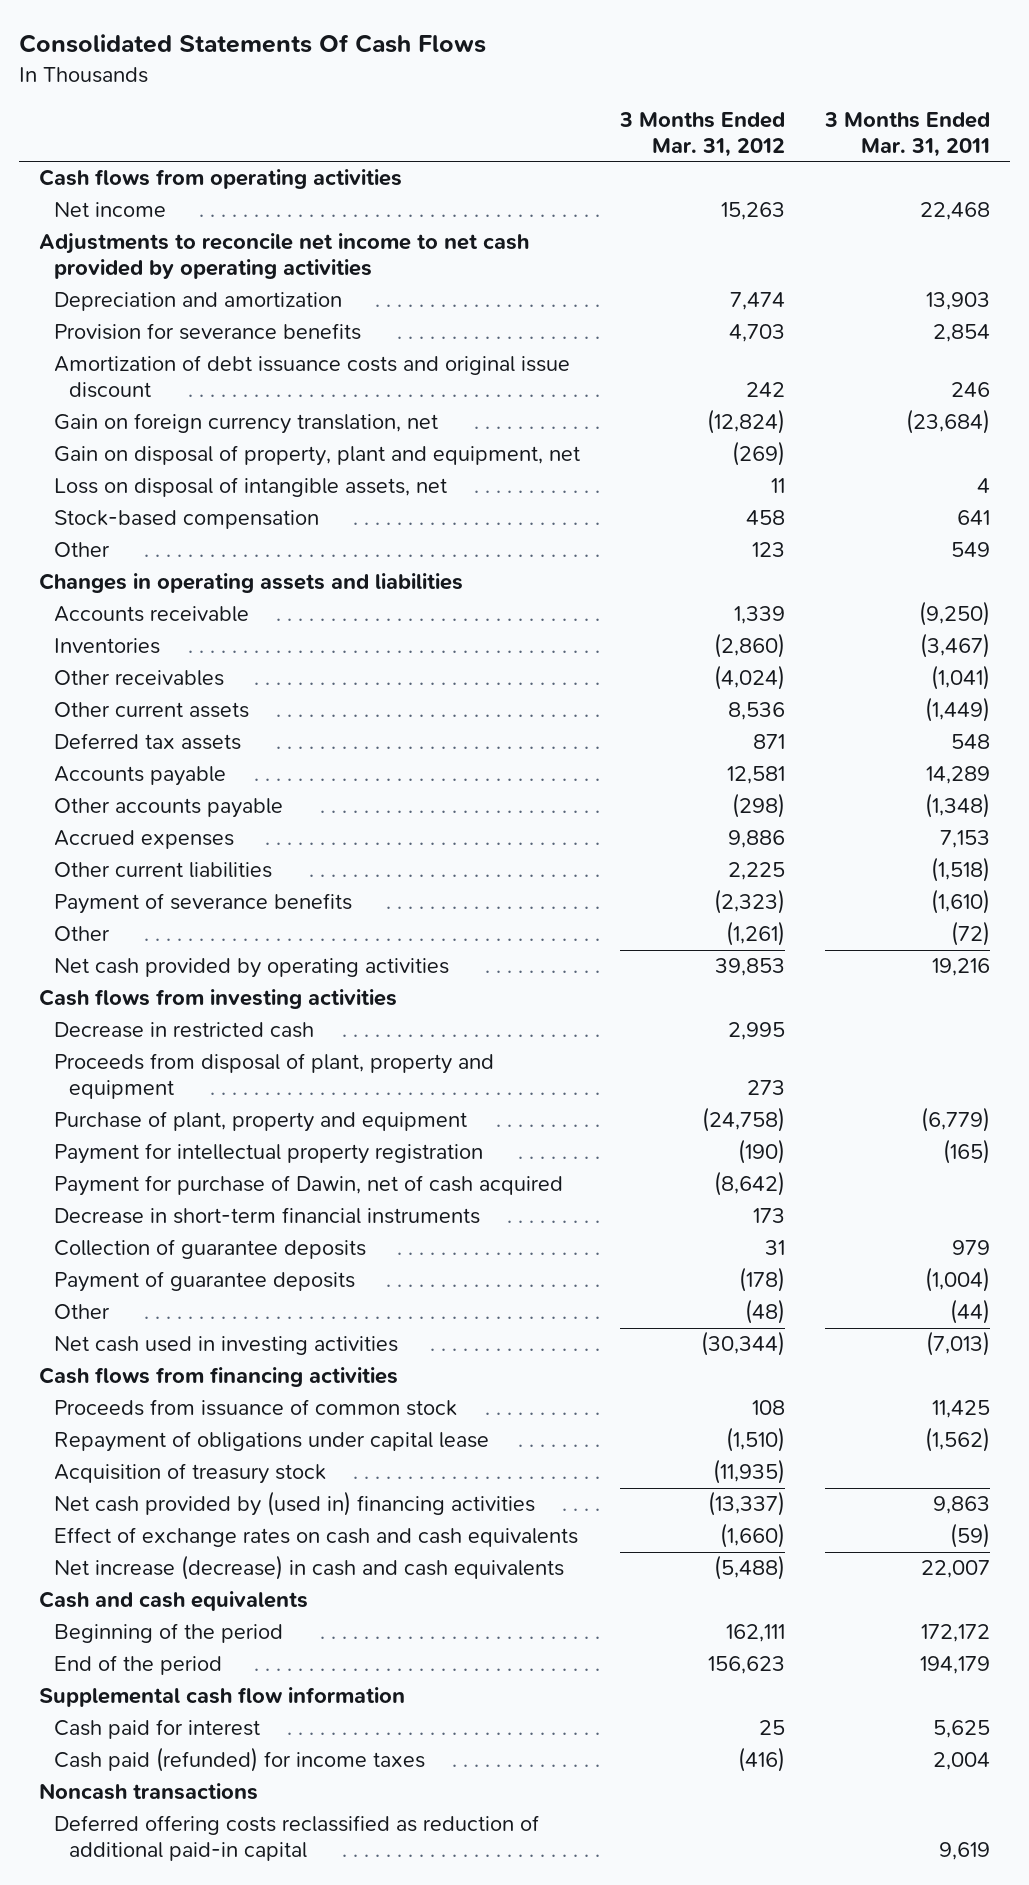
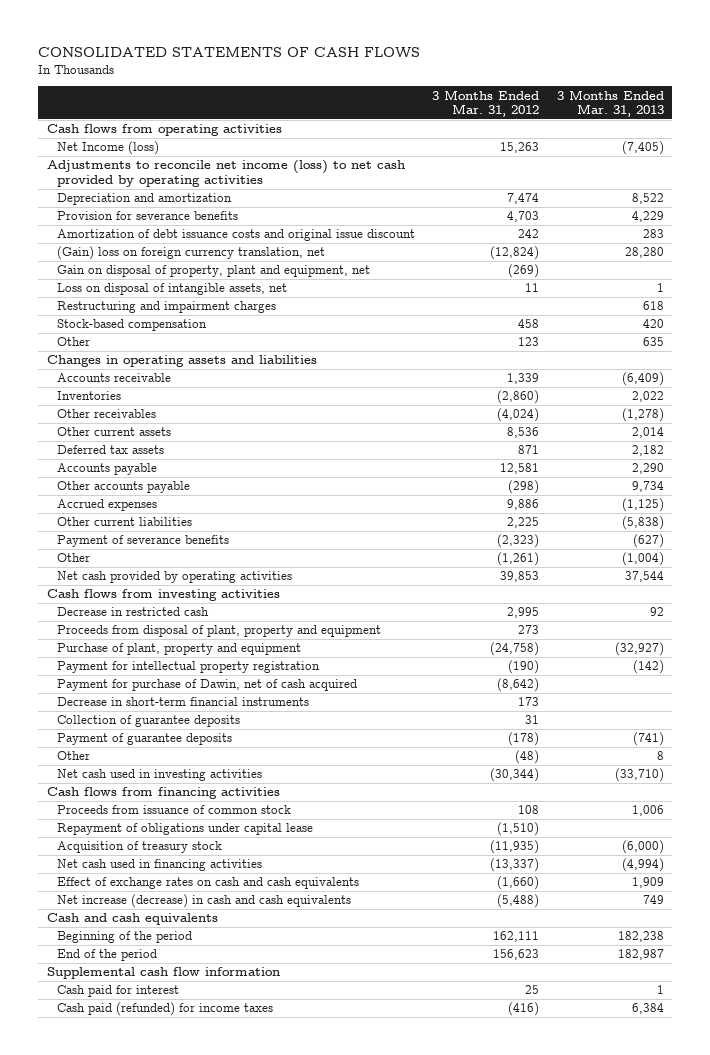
- Consolidated Statements Of Cash Flows
+ CONSOLIDATED STATEMENTS OF CASH FLOWS
- | 3 Months Ended Mar. 31, 2012 | 3 Months Ended Mar. 31, 2011
+ | 3 Months Ended Mar. 31, 2012 | 3 Months Ended Mar. 31, 2013
- Net income | 15,263 | 22,468
- Adjustments to reconcile net income to net cash provided by operating activities
+ Net Income (loss) | 15,263 | (7,405)
+ Adjustments to reconcile net income (loss) to net cash provided by operating activities
- Gain on foreign currency translation, net | (12,824) | (23,684)
+ (Gain) loss on foreign currency translation, net | (12,824) | 28,280
+ Restructuring and impairment charges | | 618
- Net cash provided by (used in) financing activities | (13,337) | 9,863
+ Net cash used in financing activities | (13,337) | (4,994)
- Noncash transactions
- Deferred offering costs reclassified as reduction of additional paid-in capital | | 9,619

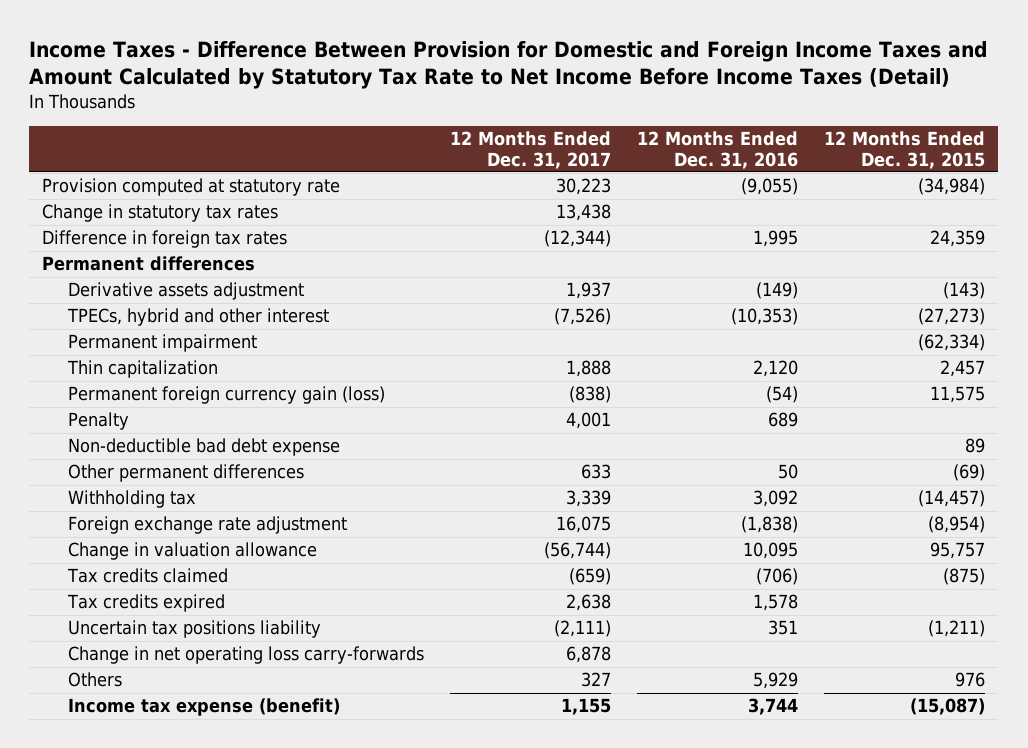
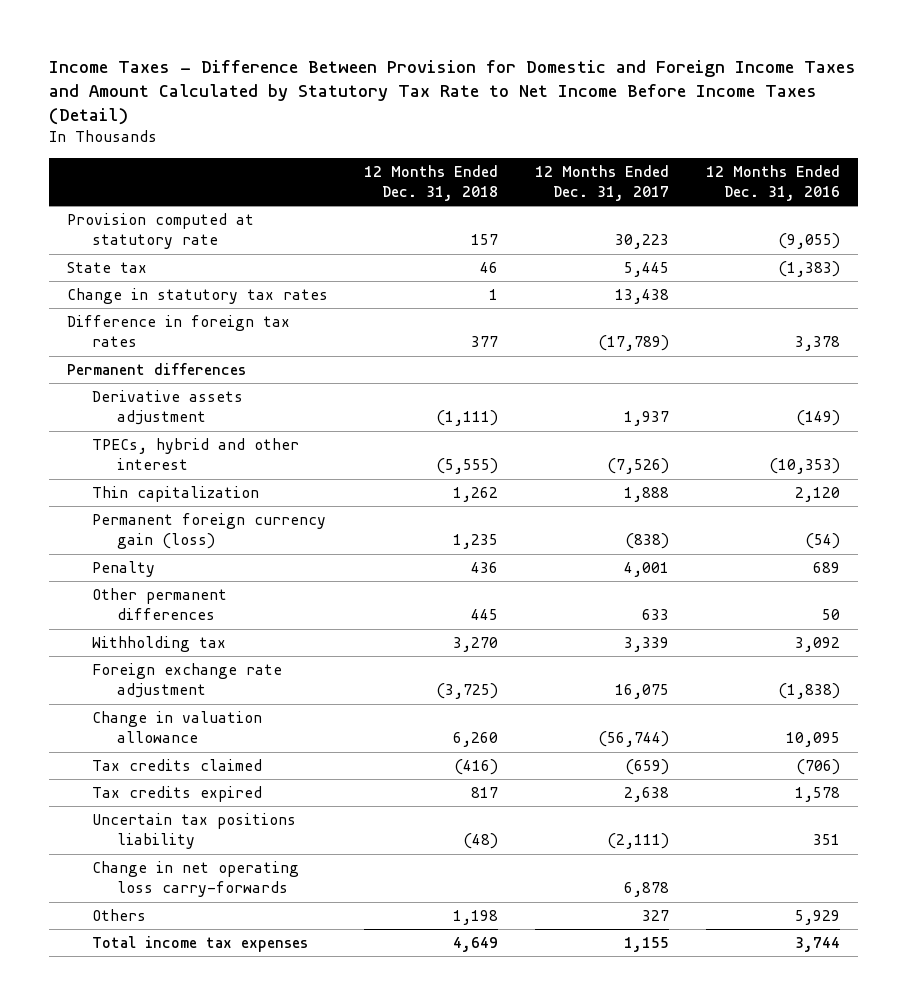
- | 12 Months Ended Dec. 31, 2017 | 12 Months Ended Dec. 31, 2016 | 12 Months Ended Dec. 31, 2015
+ | 12 Months Ended Dec. 31, 2018 | 12 Months Ended Dec. 31, 2017 | 12 Months Ended Dec. 31, 2016
+ State tax | 46 | 5,445 | (1,383)
- Difference in foreign tax rates | (12,344) | 1,995 | 24,359
+ Difference in foreign tax rates | 377 | (17,789) | 3,378
- Permanent impairment | | | (62,334)
- Non-deductible bad debt expense | | | 89
- Income tax expense (benefit) | 1,155 | 3,744 | (15,087)
+ Total income tax expenses | 4,649 | 1,155 | 3,744

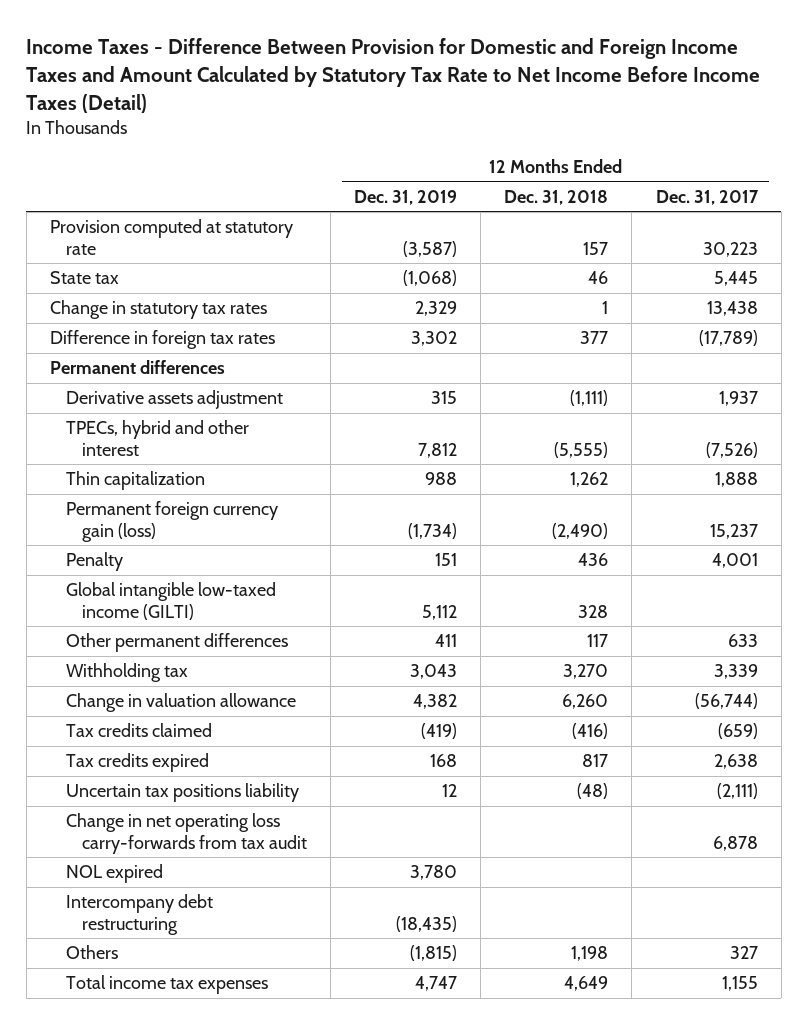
- | 12 Months Ended Dec. 31, 2018 | 12 Months Ended Dec. 31, 2017 | 12 Months Ended Dec. 31, 2016
+ | 12 Months Ended Dec. 31, 2019 | 12 Months Ended Dec. 31, 2018 | 12 Months Ended Dec. 31, 2017
- Permanent foreign currency gain (loss) | 1,235 | (838) | (54)
+ Permanent foreign currency gain (loss) | (1,734) | (2,490) | 15,237
- Other permanent differences | 445 | 633 | 50
+ Global intangible low-taxed income (GILTI) | 5,112 | 328 |
+ Other permanent differences | 411 | 117 | 633
- Foreign exchange rate adjustment | (3,725) | 16,075 | (1,838)
- Change in net operating loss carry-forwards | | 6,878 |
+ Change in net operating loss carry-forwards from tax audit | | | 6,878
+ NOL expired | 3,780 | |
+ Intercompany debt restructuring | (18,435) | |

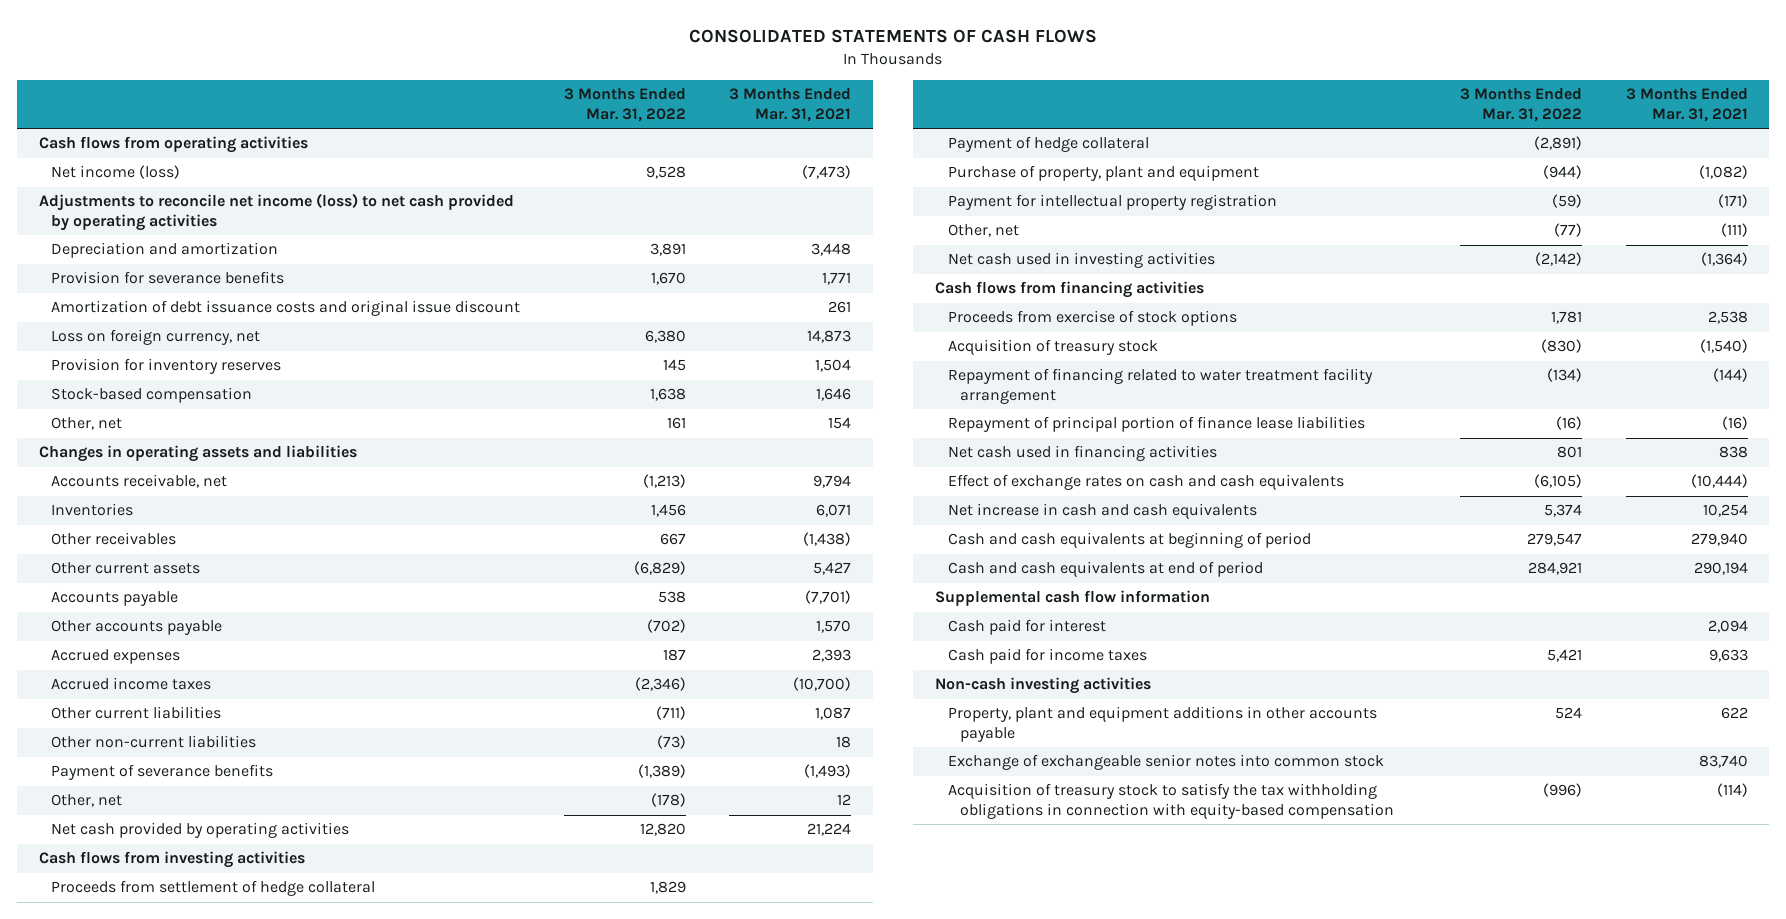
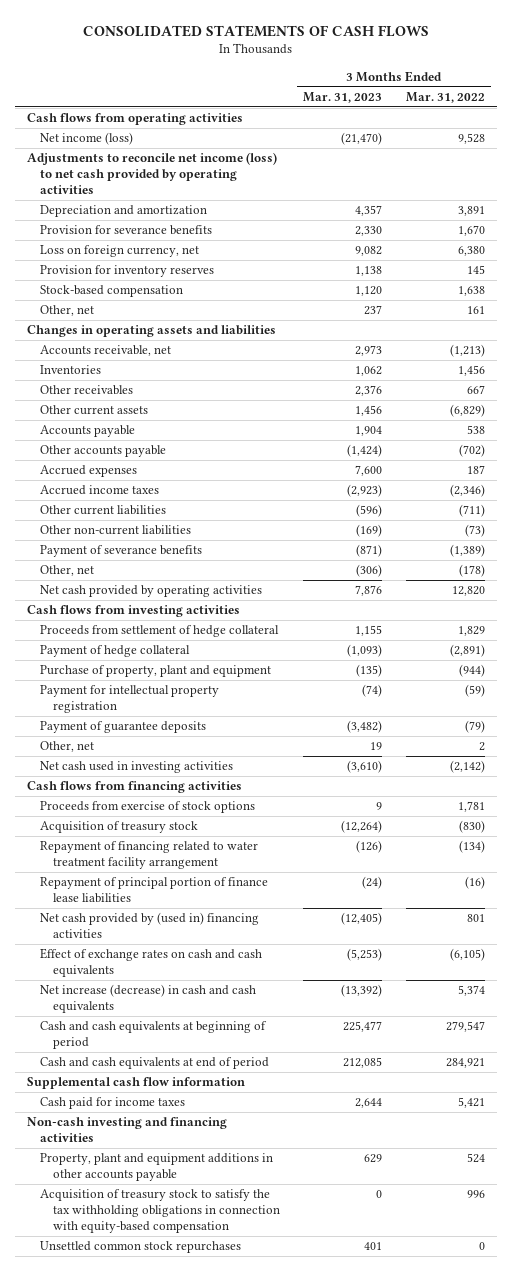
- | 3 Months Ended Mar. 31, 2022 | 3 Months Ended Mar. 31, 2021
+ | 3 Months Ended Mar. 31, 2023 | 3 Months Ended Mar. 31, 2022
- Amortization of debt issuance costs and original issue discount | | 261
- Other, net | (77) | (111)
+ Payment of guarantee deposits | (3,482) | (79)
+ Other, net | 19 | 2
- Net cash used in financing activities | 801 | 838
+ Net cash provided by (used in) financing activities | (12,405) | 801
- Net increase in cash and cash equivalents | 5,374 | 10,254
+ Net increase (decrease) in cash and cash equivalents | (13,392) | 5,374
- Cash paid for interest | | 2,094
- Non-cash investing activities
+ Non-cash investing and financing activities
- Exchange of exchangeable senior notes into common stock | | 83,740
- Acquisition of treasury stock to satisfy the tax withholding obligations in connection with equity-based compensation | (996) | (114)
+ Acquisition of treasury stock to satisfy the tax withholding obligations in connection with equity-based compensation | 0 | 996
+ Unsettled common stock repurchases | 401 | 0

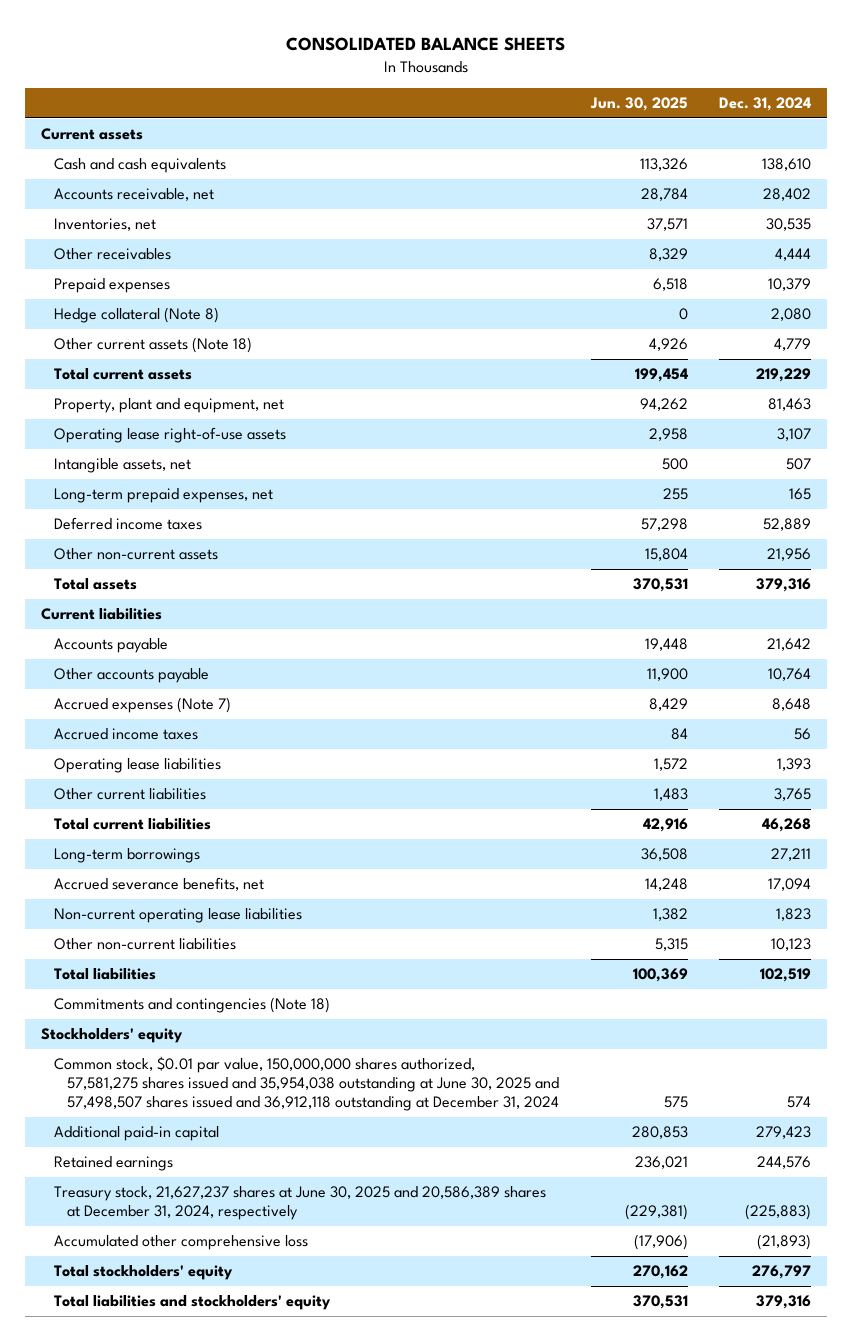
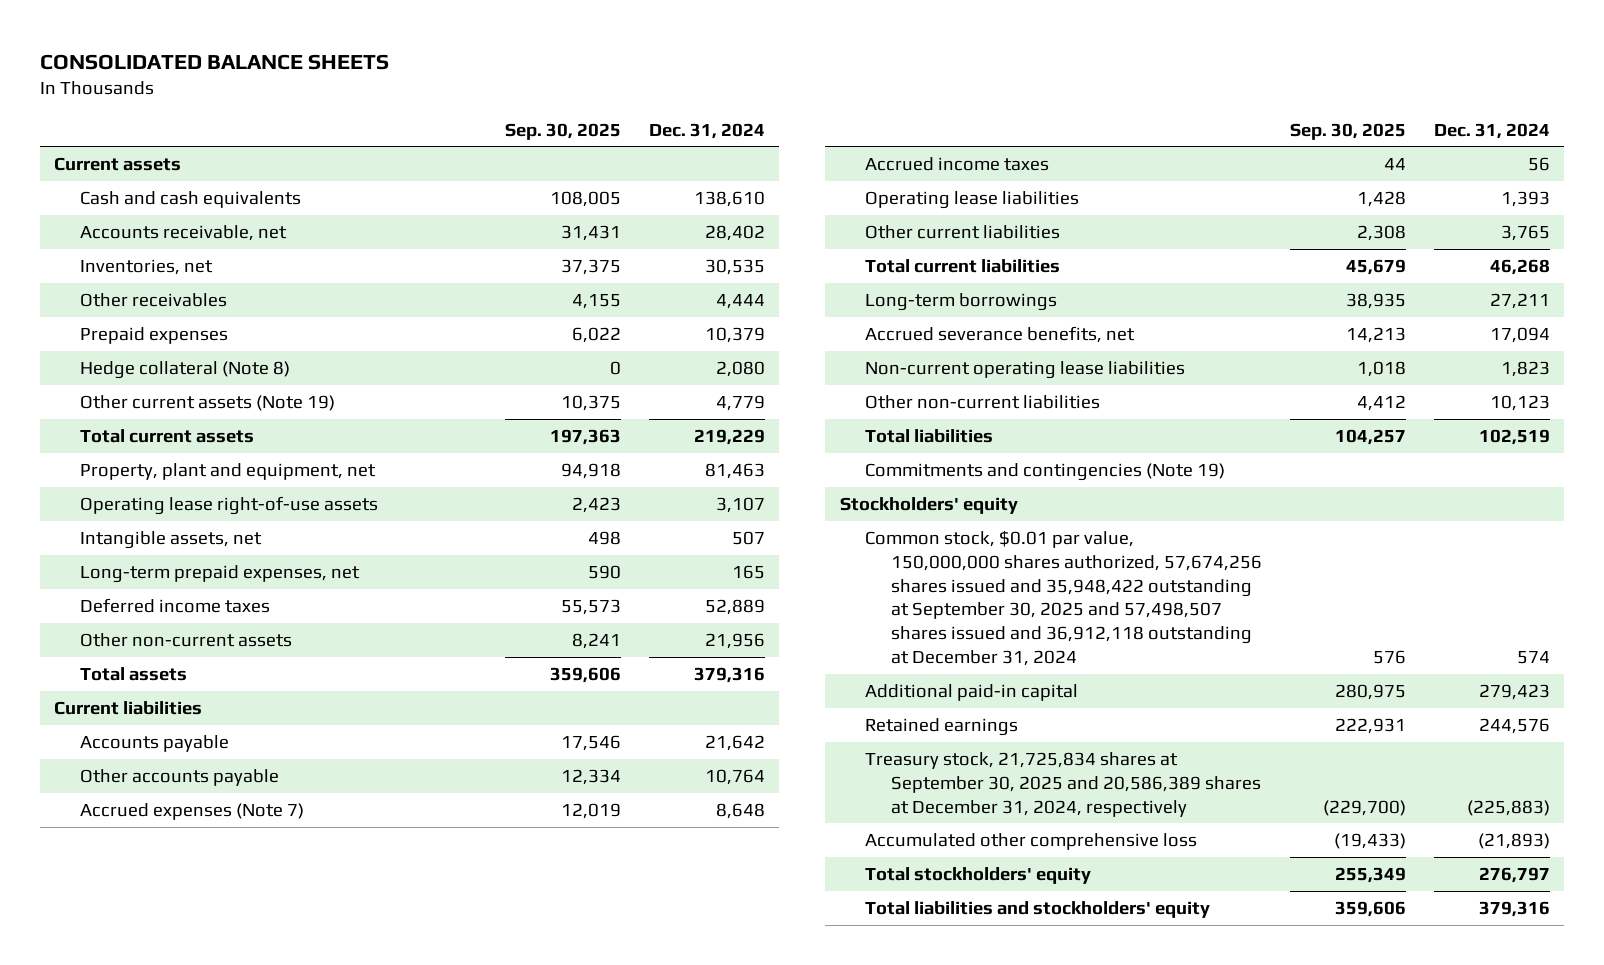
- | Jun. 30, 2025 | Dec. 31, 2024
+ | Sep. 30, 2025 | Dec. 31, 2024
- Other current assets (Note 18) | 4,926 | 4,779
+ Other current assets (Note 19) | 10,375 | 4,779
- Commitments and contingencies (Note 18)
+ Commitments and contingencies (Note 19)
- Common stock, $0.01 par value, 150,000,000 shares authorized, 57,581,275 shares issued and 35,954,038 outstanding at June 30, 2025 and 57,498,507 shares issued and 36,912,118 outstanding at December 31, 2024 | 575 | 574
+ Common stock, $0.01 par value, 150,000,000 shares authorized, 57,674,256 shares issued and 35,948,422 outstanding at September 30, 2025 and 57,498,507 shares issued and 36,912,118 outstanding at December 31, 2024 | 576 | 574
- Treasury stock, 21,627,237 shares at June 30, 2025 and 20,586,389 shares at December 31, 2024, respectively | (229,381) | (225,883)
+ Treasury stock, 21,725,834 shares at September 30, 2025 and 20,586,389 shares at December 31, 2024, respectively | (229,700) | (225,883)

